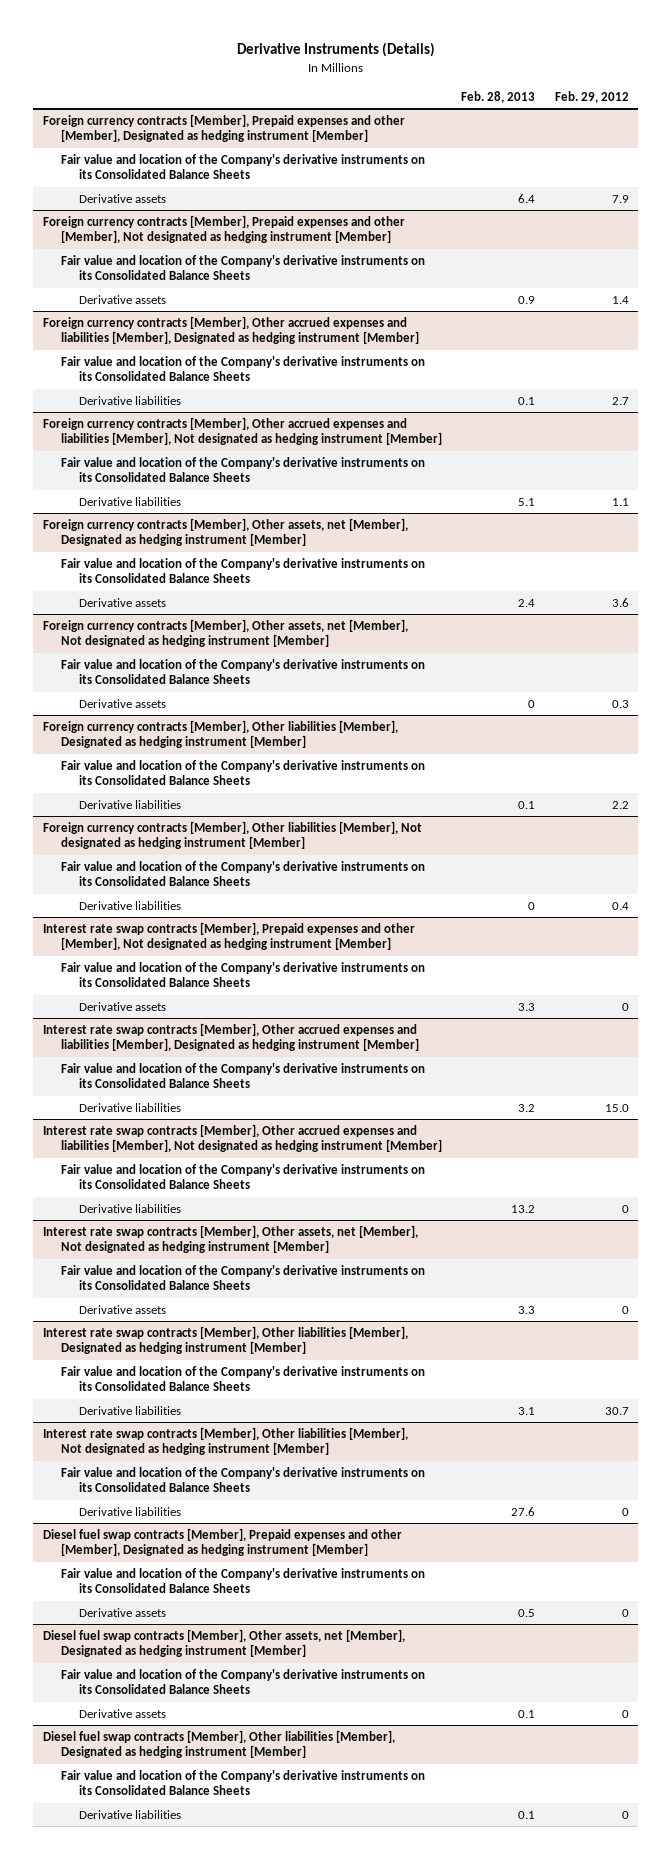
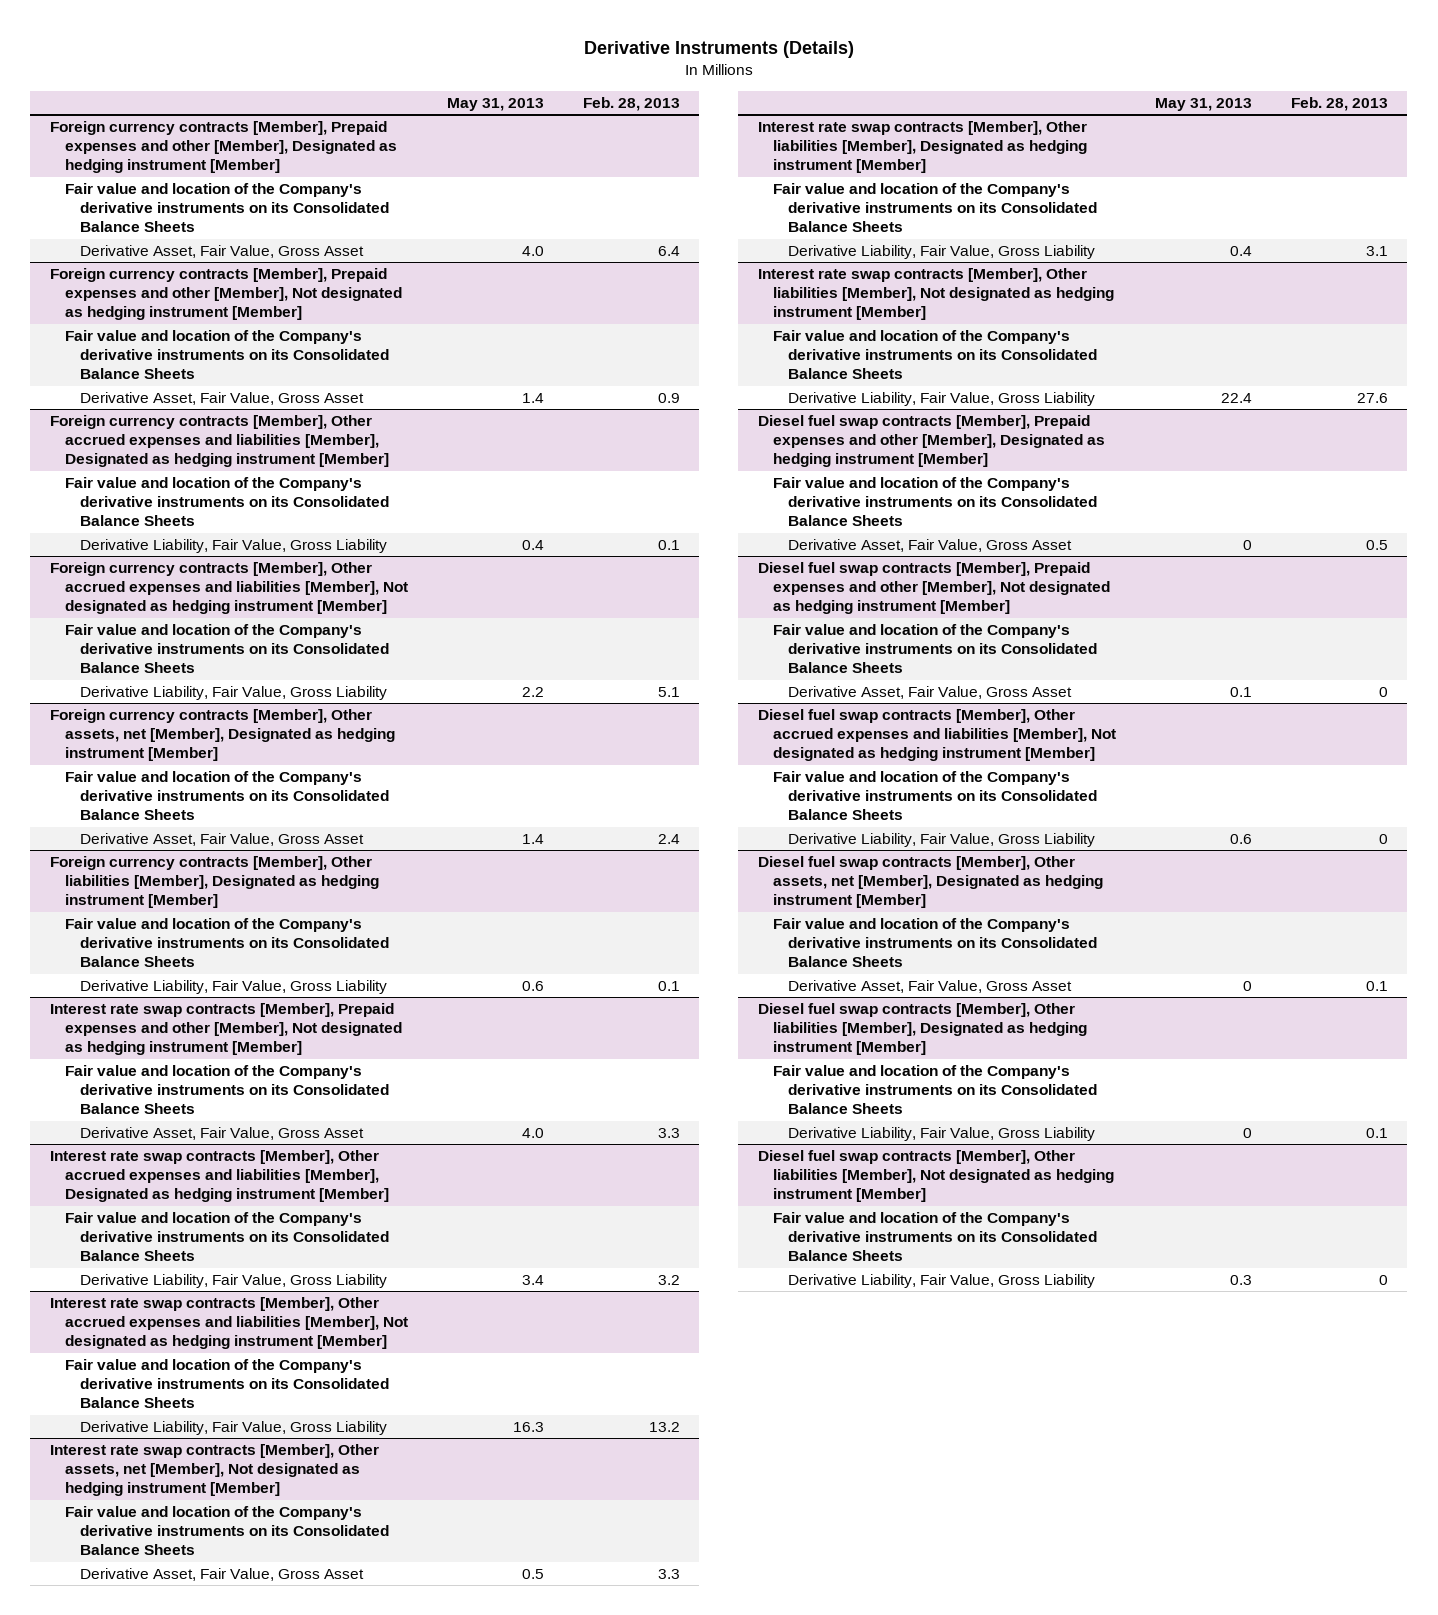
- | Feb. 28, 2013 | Feb. 29, 2012
+ | May 31, 2013 | Feb. 28, 2013
@ Foreign currency contracts [Member], Prepaid expenses and other [Member], Designated as hedging instrument [Member]
- Derivative assets | 6.4 | 7.9
+ Derivative Asset, Fair Value, Gross Asset | 4.0 | 6.4
@ Foreign currency contracts [Member], Prepaid expenses and other [Member], Not designated as hedging instrument [Member]
- Derivative assets | 0.9 | 1.4
+ Derivative Asset, Fair Value, Gross Asset | 1.4 | 0.9
@ Foreign currency contracts [Member], Other accrued expenses and liabilities [Member], Designated as hedging instrument [Member]
- Derivative liabilities | 0.1 | 2.7
+ Derivative Liability, Fair Value, Gross Liability | 0.4 | 0.1
@ Foreign currency contracts [Member], Other accrued expenses and liabilities [Member], Not designated as hedging instrument [Member]
- Derivative liabilities | 5.1 | 1.1
+ Derivative Liability, Fair Value, Gross Liability | 2.2 | 5.1
@ Foreign currency contracts [Member], Other assets, net [Member], Designated as hedging instrument [Member]
- Derivative assets | 2.4 | 3.6
- Foreign currency contracts [Member], Other assets, net [Member], Not designated as hedging instrument [Member]
- Fair value and location of the Company's derivative instruments on its Consolidated Balance Sheets
- Derivative assets | 0 | 0.3
@ Foreign currency contracts [Member], Other assets, net [Member], Designated as hedging instrument [Member]
+ Derivative Asset, Fair Value, Gross Asset | 1.4 | 2.4
@ Foreign currency contracts [Member], Other liabilities [Member], Designated as hedging instrument [Member]
- Derivative liabilities | 0.1 | 2.2
- Foreign currency contracts [Member], Other liabilities [Member], Not designated as hedging instrument [Member]
- Fair value and location of the Company's derivative instruments on its Consolidated Balance Sheets
- Derivative liabilities | 0 | 0.4
@ Foreign currency contracts [Member], Other liabilities [Member], Designated as hedging instrument [Member]
+ Derivative Liability, Fair Value, Gross Liability | 0.6 | 0.1
@ Interest rate swap contracts [Member], Prepaid expenses and other [Member], Not designated as hedging instrument [Member]
- Derivative assets | 3.3 | 0
+ Derivative Asset, Fair Value, Gross Asset | 4.0 | 3.3
@ Interest rate swap contracts [Member], Other accrued expenses and liabilities [Member], Designated as hedging instrument [Member]
- Derivative liabilities | 3.2 | 15.0
+ Derivative Liability, Fair Value, Gross Liability | 3.4 | 3.2
@ Interest rate swap contracts [Member], Other accrued expenses and liabilities [Member], Not designated as hedging instrument [Member]
- Derivative liabilities | 13.2 | 0
+ Derivative Liability, Fair Value, Gross Liability | 16.3 | 13.2
@ Interest rate swap contracts [Member], Other assets, net [Member], Not designated as hedging instrument [Member]
- Derivative assets | 3.3 | 0
+ Derivative Asset, Fair Value, Gross Asset | 0.5 | 3.3
@ Interest rate swap contracts [Member], Other liabilities [Member], Designated as hedging instrument [Member]
- Derivative liabilities | 3.1 | 30.7
+ Derivative Liability, Fair Value, Gross Liability | 0.4 | 3.1
@ Interest rate swap contracts [Member], Other liabilities [Member], Not designated as hedging instrument [Member]
- Derivative liabilities | 27.6 | 0
+ Derivative Liability, Fair Value, Gross Liability | 22.4 | 27.6
@ Diesel fuel swap contracts [Member], Prepaid expenses and other [Member], Designated as hedging instrument [Member]
- Derivative assets | 0.5 | 0
+ Derivative Asset, Fair Value, Gross Asset | 0 | 0.5
+ Diesel fuel swap contracts [Member], Prepaid expenses and other [Member], Not designated as hedging instrument [Member]
+ Fair value and location of the Company's derivative instruments on its Consolidated Balance Sheets
+ Derivative Asset, Fair Value, Gross Asset | 0.1 | 0
+ Diesel fuel swap contracts [Member], Other accrued expenses and liabilities [Member], Not designated as hedging instrument [Member]
+ Fair value and location of the Company's derivative instruments on its Consolidated Balance Sheets
+ Derivative Liability, Fair Value, Gross Liability | 0.6 | 0
@ Diesel fuel swap contracts [Member], Other assets, net [Member], Designated as hedging instrument [Member]
- Derivative assets | 0.1 | 0
+ Derivative Asset, Fair Value, Gross Asset | 0 | 0.1
@ Diesel fuel swap contracts [Member], Other liabilities [Member], Designated as hedging instrument [Member]
- Derivative liabilities | 0.1 | 0
+ Derivative Liability, Fair Value, Gross Liability | 0 | 0.1
+ Diesel fuel swap contracts [Member], Other liabilities [Member], Not designated as hedging instrument [Member]
+ Fair value and location of the Company's derivative instruments on its Consolidated Balance Sheets
+ Derivative Liability, Fair Value, Gross Liability | 0.3 | 0

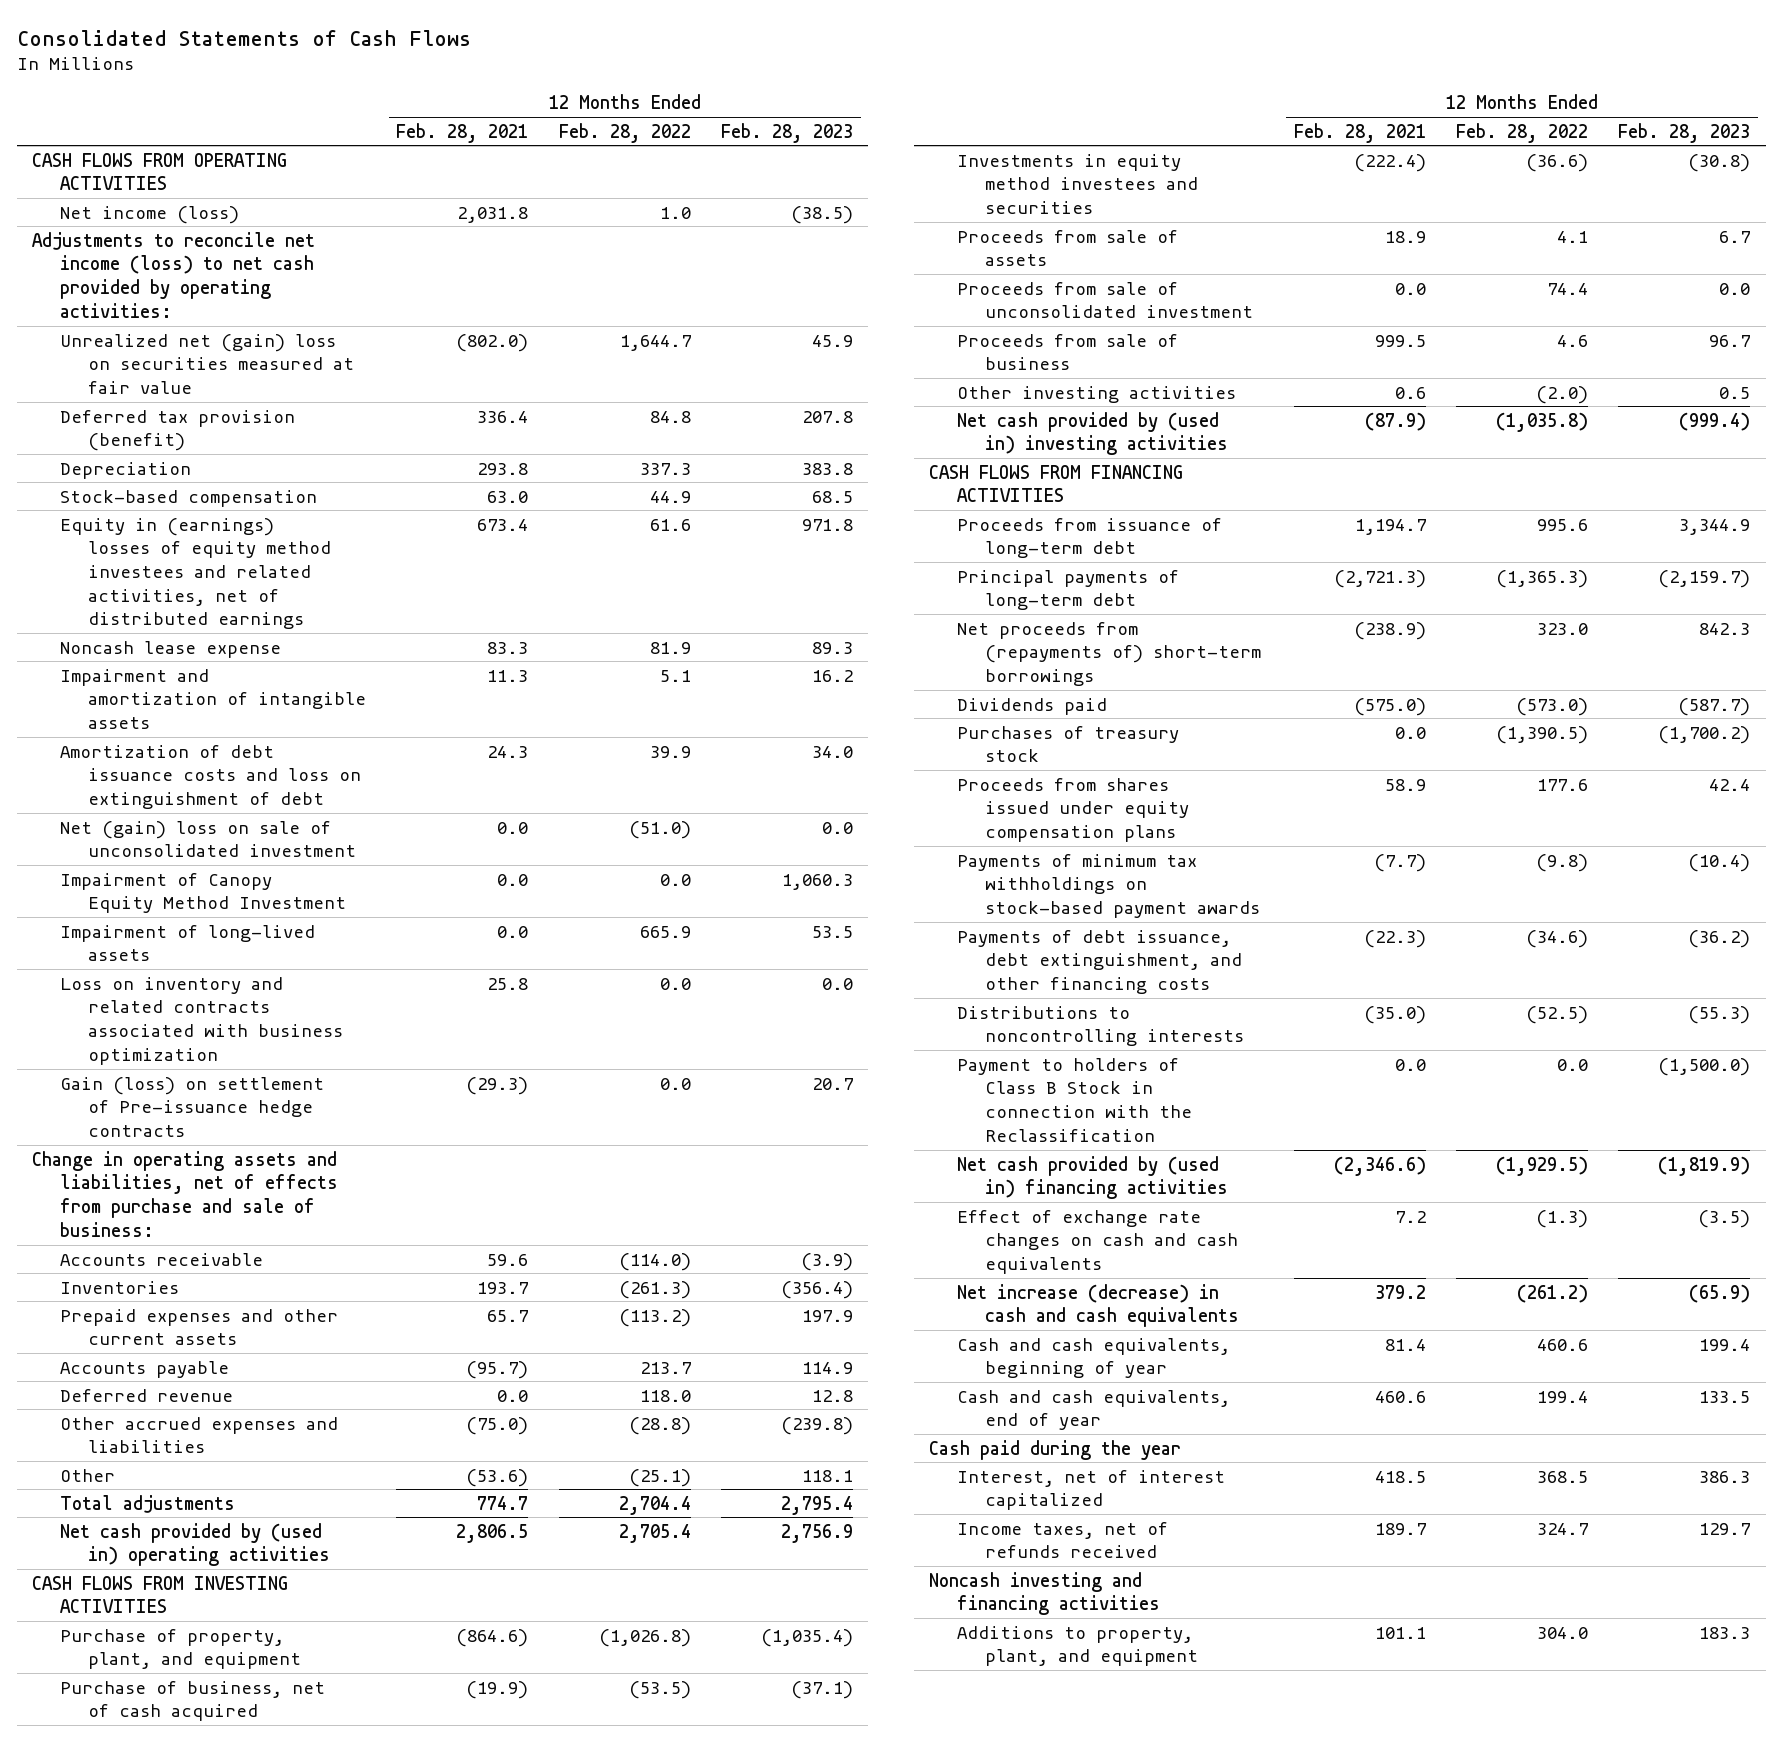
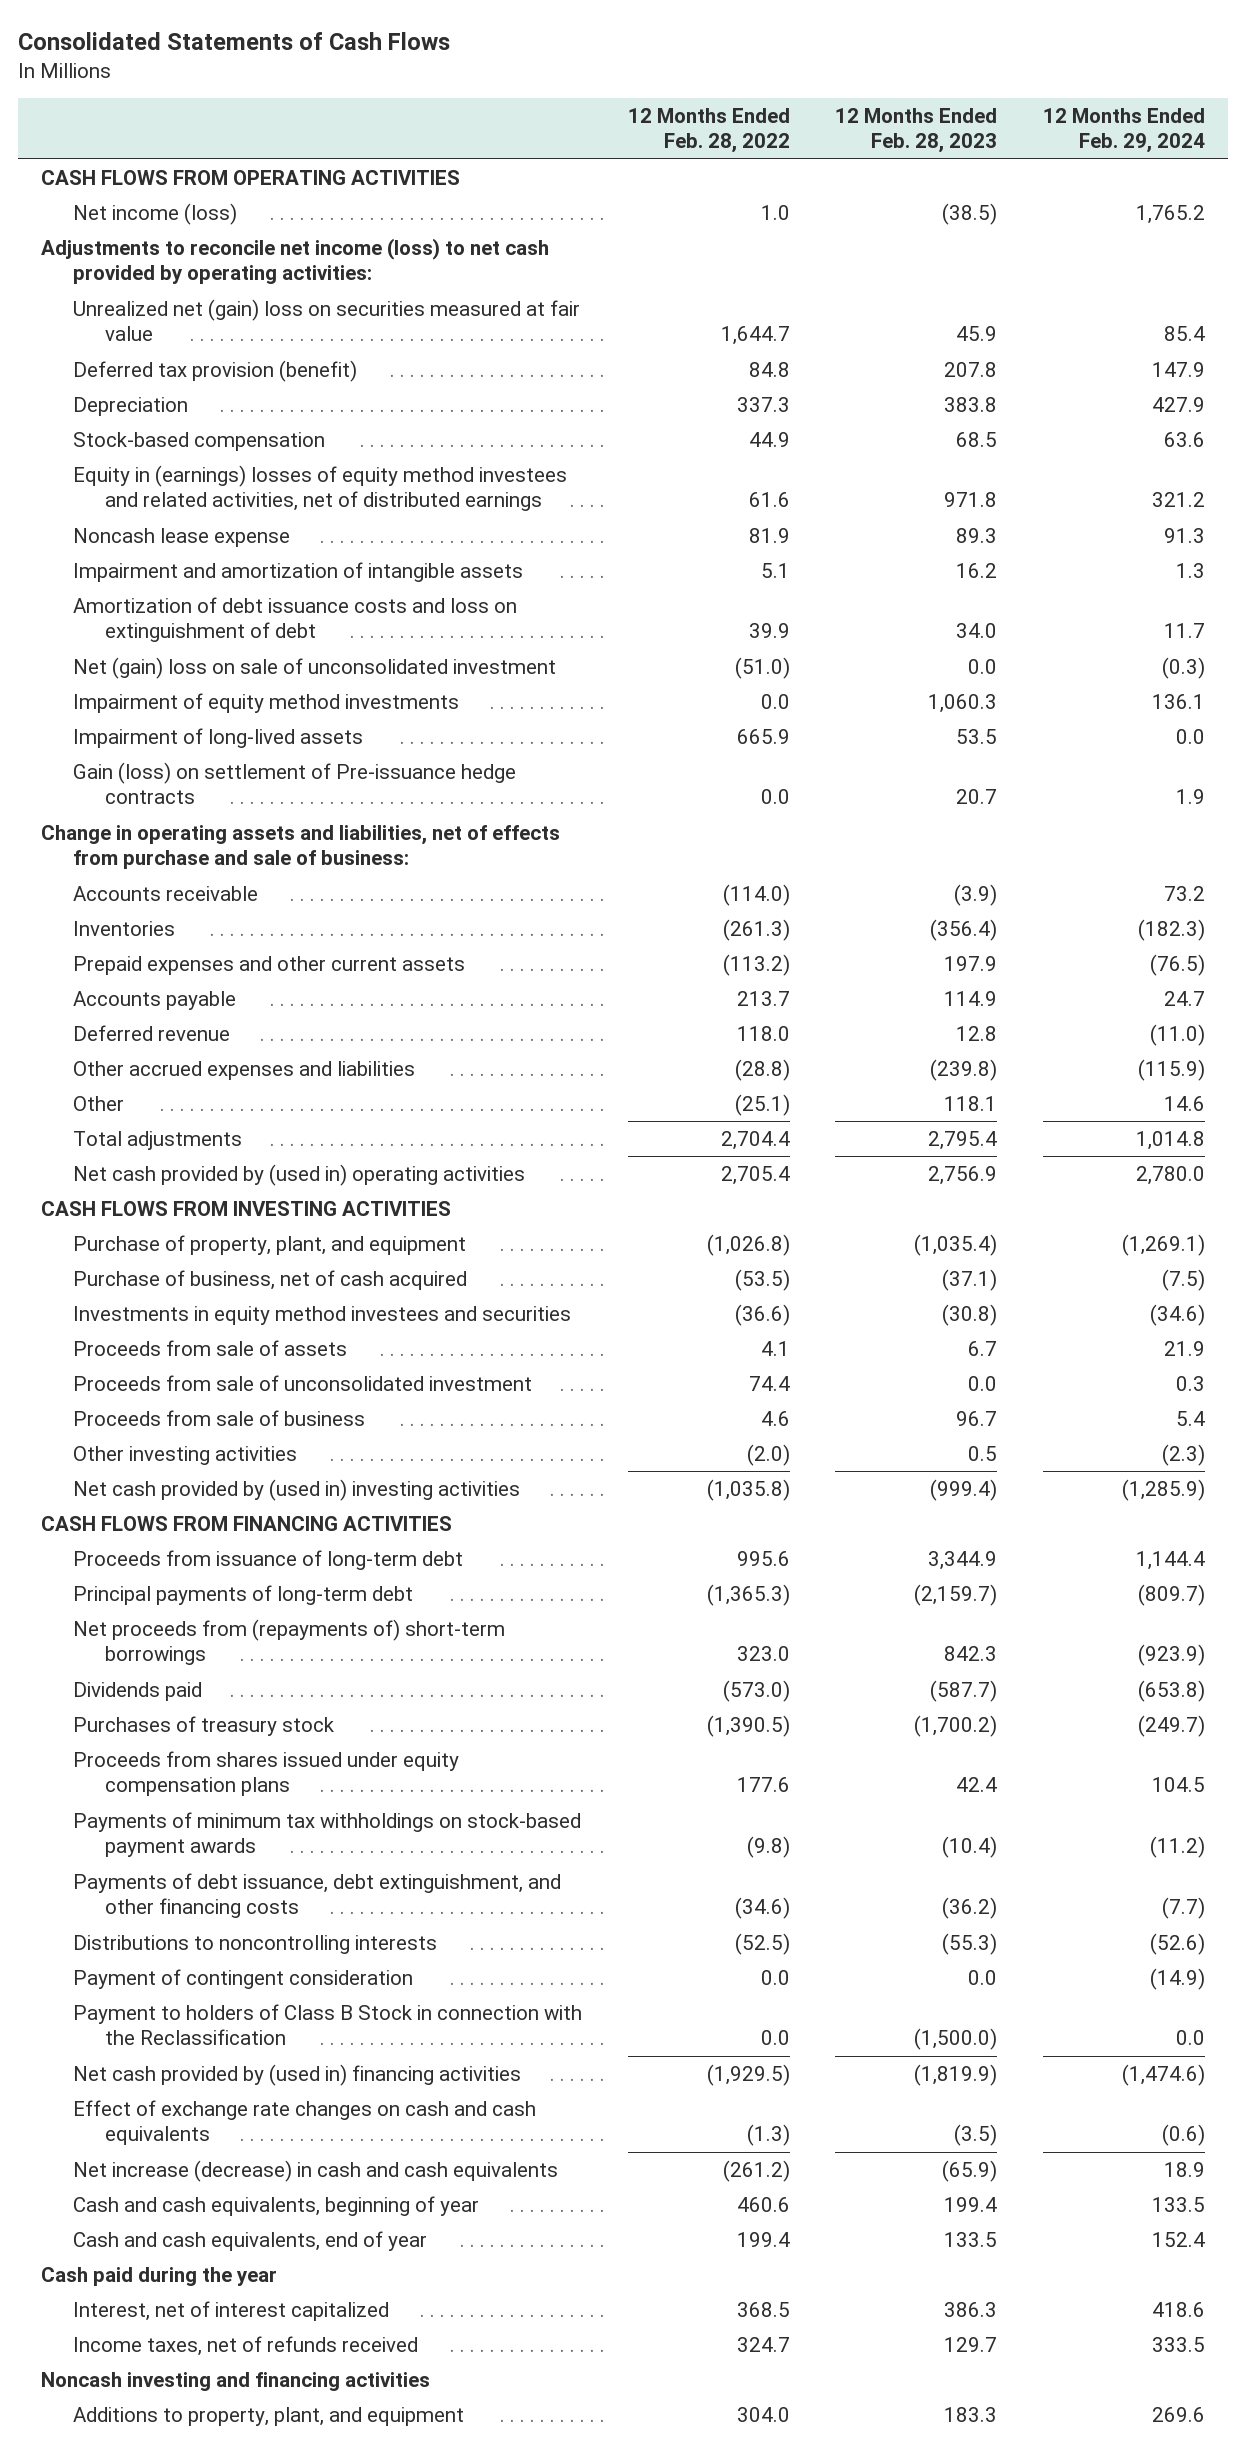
- | 12 Months Ended Feb. 28, 2021 | 12 Months Ended Feb. 28, 2022 | 12 Months Ended Feb. 28, 2023
+ | 12 Months Ended Feb. 28, 2022 | 12 Months Ended Feb. 28, 2023 | 12 Months Ended Feb. 29, 2024
- Impairment of Canopy Equity Method Investment | 0.0 | 0.0 | 1,060.3
+ Impairment of equity method investments | 0.0 | 1,060.3 | 136.1
- Loss on inventory and related contracts associated with business optimization | 25.8 | 0.0 | 0.0
+ Payment of contingent consideration | 0.0 | 0.0 | (14.9)

